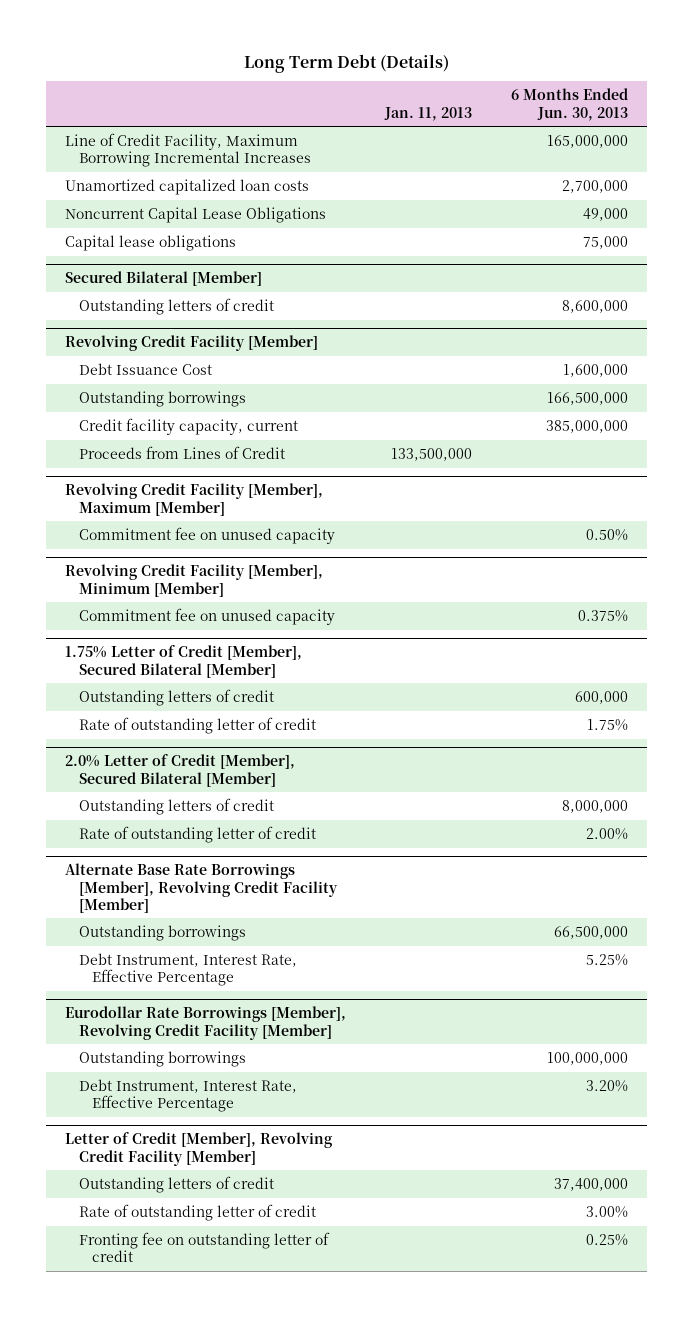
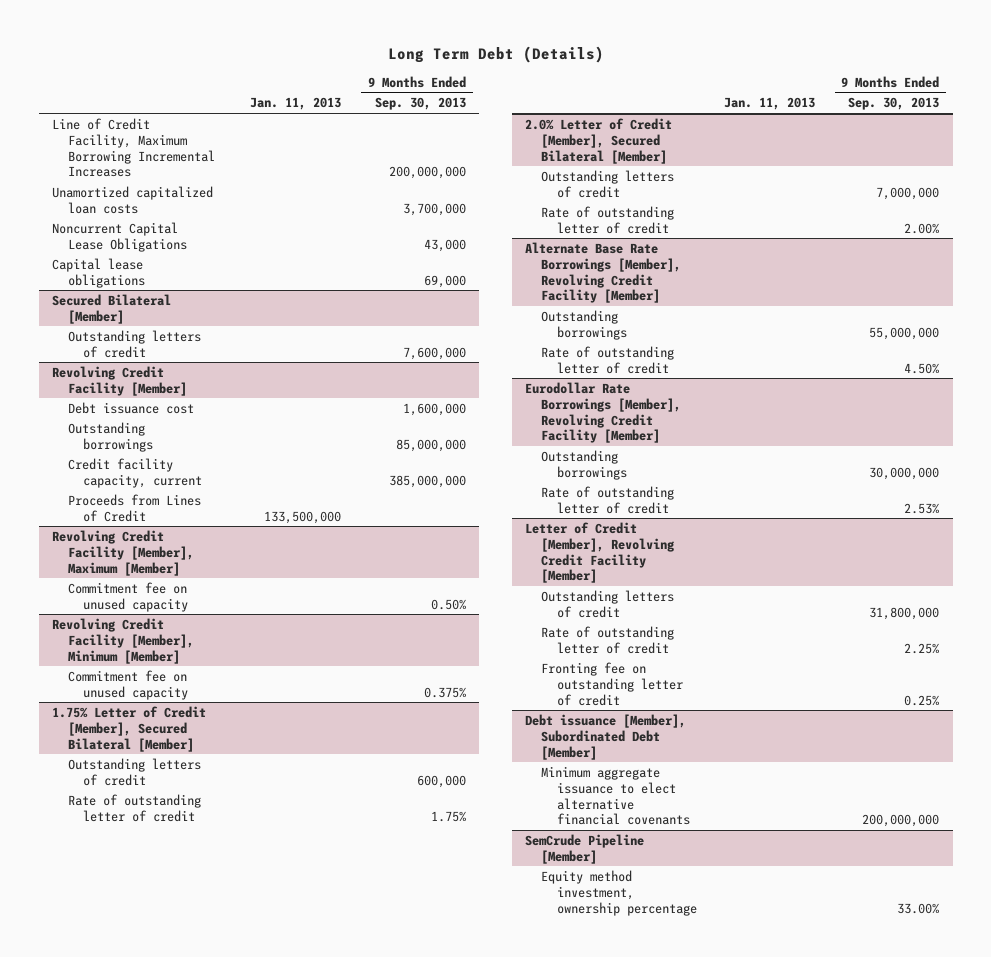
- | Jan. 11, 2013 | 6 Months Ended Jun. 30, 2013
+ | Jan. 11, 2013 | 9 Months Ended Sep. 30, 2013
@ Revolving Credit Facility [Member]
- Debt Issuance Cost | | 1,600,000
+ Debt issuance cost | | 1,600,000
@ Alternate Base Rate Borrowings [Member], Revolving Credit Facility [Member]
- Debt Instrument, Interest Rate, Effective Percentage | | 5.25%
+ Rate of outstanding letter of credit | | 4.50%
@ Eurodollar Rate Borrowings [Member], Revolving Credit Facility [Member]
- Debt Instrument, Interest Rate, Effective Percentage | | 3.20%
+ Rate of outstanding letter of credit | | 2.53%
+ Debt issuance [Member], Subordinated Debt [Member]
+ Minimum aggregate issuance to elect alternative financial covenants | | 200,000,000
+ SemCrude Pipeline [Member]
+ Equity method investment, ownership percentage | | 33.00%

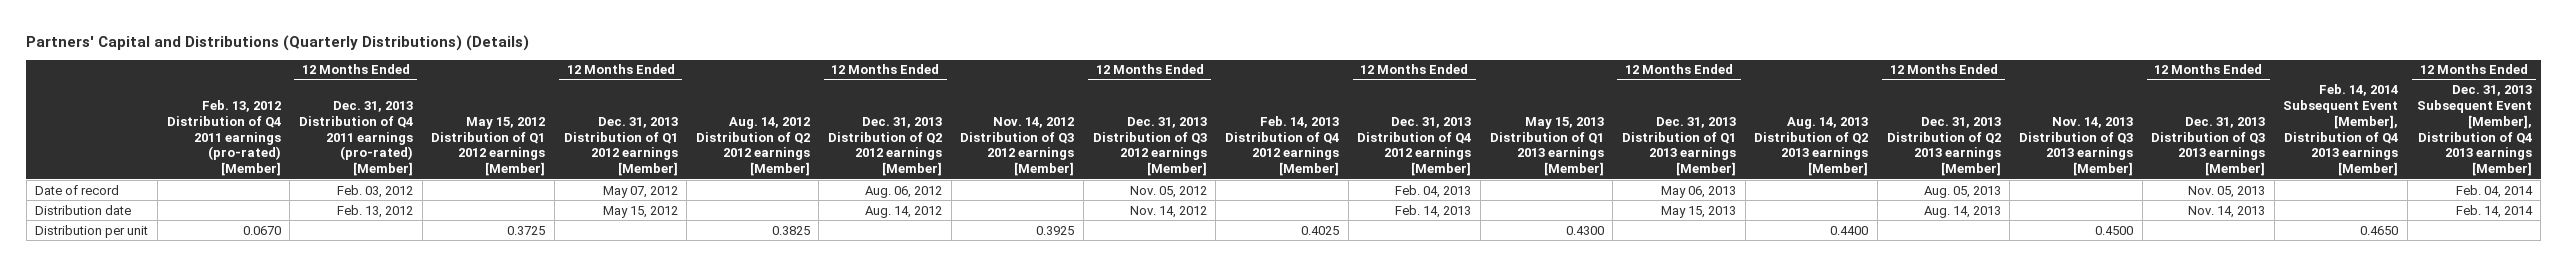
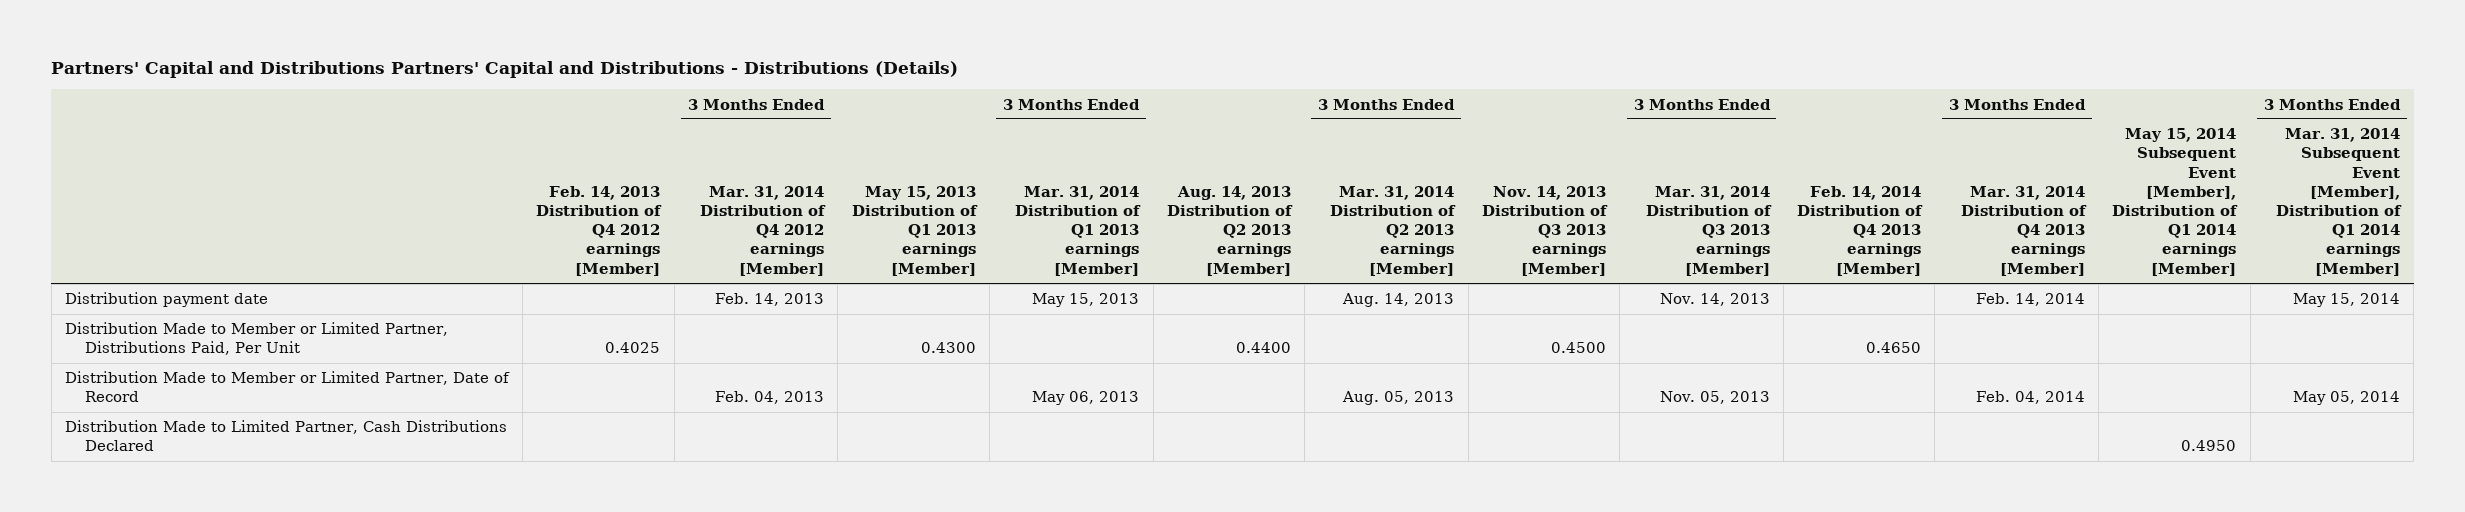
- Partners' Capital and Distributions (Quarterly Distributions) (Details)
+ Partners' Capital and Distributions Partners' Capital and Distributions - Distributions (Details)
- | Feb. 13, 2012 Distribution of Q4 2011 earnings (pro-rated) [Member] | 12 Months Ended Dec. 31, 2013 Distribution of Q4 2011 earnings (pro-rated) [Member] | May 15, 2012 Distribution of Q1 2012 earnings [Member] | 12 Months Ended Dec. 31, 2013 Distribution of Q1 2012 earnings [Member] | Aug. 14, 2012 Distribution of Q2 2012 earnings [Member] | 12 Months Ended Dec. 31, 2013 Distribution of Q2 2012 earnings [Member] | Nov. 14, 2012 Distribution of Q3 2012 earnings [Member] | 12 Months Ended Dec. 31, 2013 Distribution of Q3 2012 earnings [Member] | Feb. 14, 2013 Distribution of Q4 2012 earnings [Member] | 12 Months Ended Dec. 31, 2013 Distribution of Q4 2012 earnings [Member] | May 15, 2013 Distribution of Q1 2013 earnings [Member] | 12 Months Ended Dec. 31, 2013 Distribution of Q1 2013 earnings [Member] | Aug. 14, 2013 Distribution of Q2 2013 earnings [Member] | 12 Months Ended Dec. 31, 2013 Distribution of Q2 2013 earnings [Member] | Nov. 14, 2013 Distribution of Q3 2013 earnings [Member] | 12 Months Ended Dec. 31, 2013 Distribution of Q3 2013 earnings [Member] | Feb. 14, 2014 Subsequent Event [Member], Distribution of Q4 2013 earnings [Member] | 12 Months Ended Dec. 31, 2013 Subsequent Event [Member], Distribution of Q4 2013 earnings [Member]
+ | Feb. 14, 2013 Distribution of Q4 2012 earnings [Member] | 3 Months Ended Mar. 31, 2014 Distribution of Q4 2012 earnings [Member] | May 15, 2013 Distribution of Q1 2013 earnings [Member] | 3 Months Ended Mar. 31, 2014 Distribution of Q1 2013 earnings [Member] | Aug. 14, 2013 Distribution of Q2 2013 earnings [Member] | 3 Months Ended Mar. 31, 2014 Distribution of Q2 2013 earnings [Member] | Nov. 14, 2013 Distribution of Q3 2013 earnings [Member] | 3 Months Ended Mar. 31, 2014 Distribution of Q3 2013 earnings [Member] | Feb. 14, 2014 Distribution of Q4 2013 earnings [Member] | 3 Months Ended Mar. 31, 2014 Distribution of Q4 2013 earnings [Member] | May 15, 2014 Subsequent Event [Member], Distribution of Q1 2014 earnings [Member] | 3 Months Ended Mar. 31, 2014 Subsequent Event [Member], Distribution of Q1 2014 earnings [Member]
- Date of record | | Feb. 03, 2012 | | May 07, 2012 | | Aug. 06, 2012 | | Nov. 05, 2012 | | Feb. 04, 2013 | | May 06, 2013 | | Aug. 05, 2013 | | Nov. 05, 2013 | | Feb. 04, 2014
- Distribution date | | Feb. 13, 2012 | | May 15, 2012 | | Aug. 14, 2012 | | Nov. 14, 2012 | | Feb. 14, 2013 | | May 15, 2013 | | Aug. 14, 2013 | | Nov. 14, 2013 | | Feb. 14, 2014
- Distribution per unit | 0.0670 | | 0.3725 | | 0.3825 | | 0.3925 | | 0.4025 | | 0.4300 | | 0.4400 | | 0.4500 | | 0.4650 |
+ Distribution payment date | | Feb. 14, 2013 | | May 15, 2013 | | Aug. 14, 2013 | | Nov. 14, 2013 | | Feb. 14, 2014 | | May 15, 2014
+ Distribution Made to Member or Limited Partner, Distributions Paid, Per Unit | 0.4025 | | 0.4300 | | 0.4400 | | 0.4500 | | 0.4650 | | |
+ Distribution Made to Member or Limited Partner, Date of Record | | Feb. 04, 2013 | | May 06, 2013 | | Aug. 05, 2013 | | Nov. 05, 2013 | | Feb. 04, 2014 | | May 05, 2014
+ Distribution Made to Limited Partner, Cash Distributions Declared | | | | | | | | | | | 0.4950 |

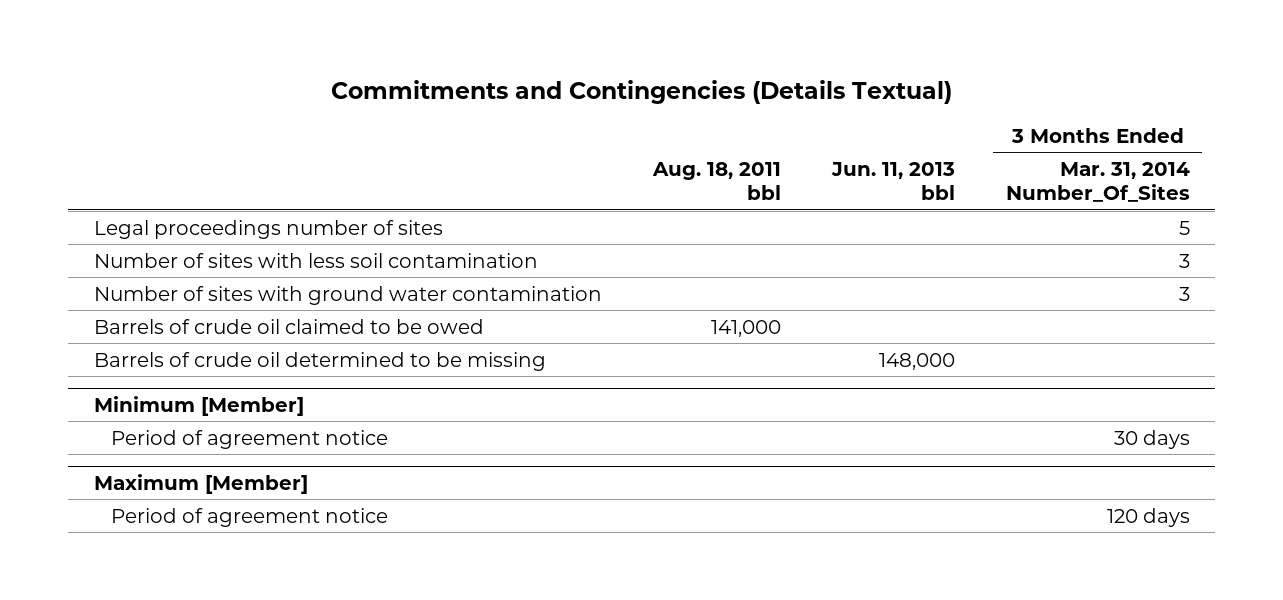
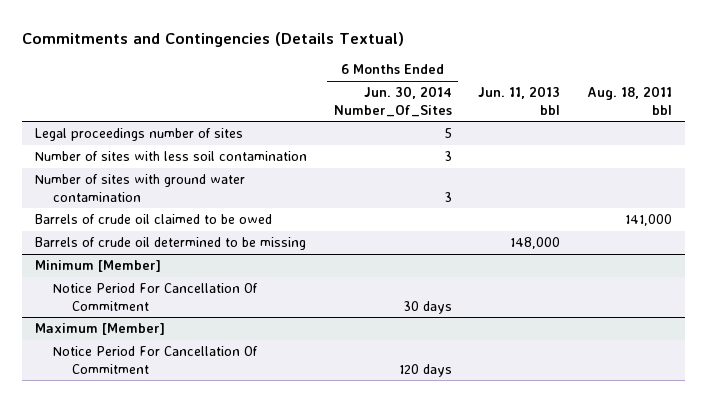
- | Aug. 18, 2011 bbl | Jun. 11, 2013 bbl | 3 Months Ended Mar. 31, 2014 Number_Of_Sites
+ | 6 Months Ended Jun. 30, 2014 Number_Of_Sites | Jun. 11, 2013 bbl | Aug. 18, 2011 bbl
@ Minimum [Member]
- Period of agreement notice | | | 30 days
+ Notice Period For Cancellation Of Commitment | 30 days | |
@ Maximum [Member]
- Period of agreement notice | | | 120 days
+ Notice Period For Cancellation Of Commitment | 120 days | |

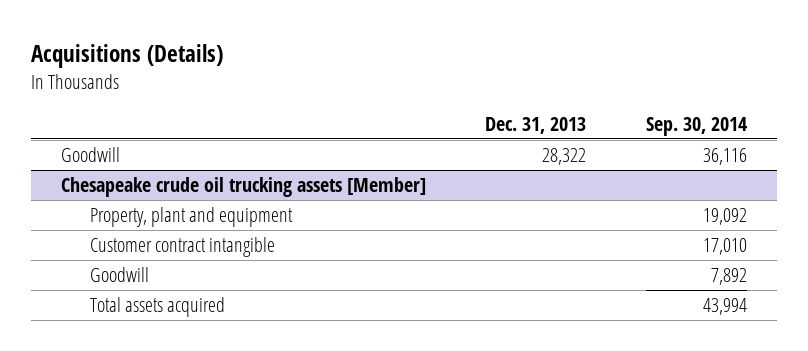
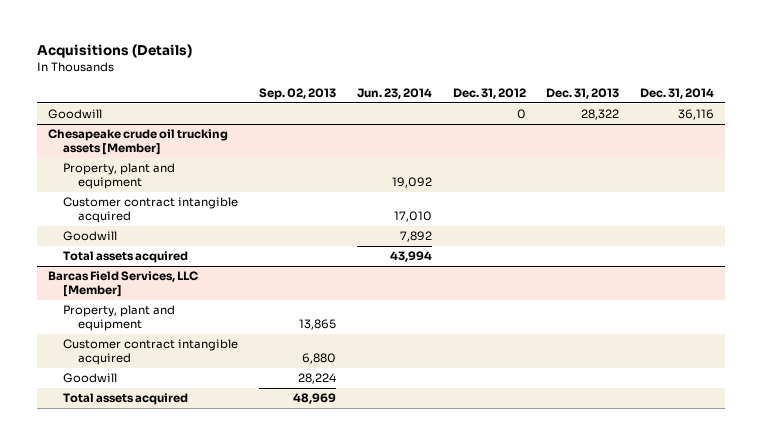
- | Dec. 31, 2013 | Sep. 30, 2014
+ | Sep. 02, 2013 | Jun. 23, 2014 | Dec. 31, 2012 | Dec. 31, 2013 | Dec. 31, 2014
@ Chesapeake crude oil trucking assets [Member]
- Customer contract intangible | | 17,010
+ Customer contract intangible acquired | | 17,010 | | |
+ Barcas Field Services, LLC [Member]
+ Property, plant and equipment | 13,865 | | | |
+ Customer contract intangible acquired | 6,880 | | | |
+ Goodwill | 28,224 | | | |
+ Total assets acquired | 48,969 | | | |

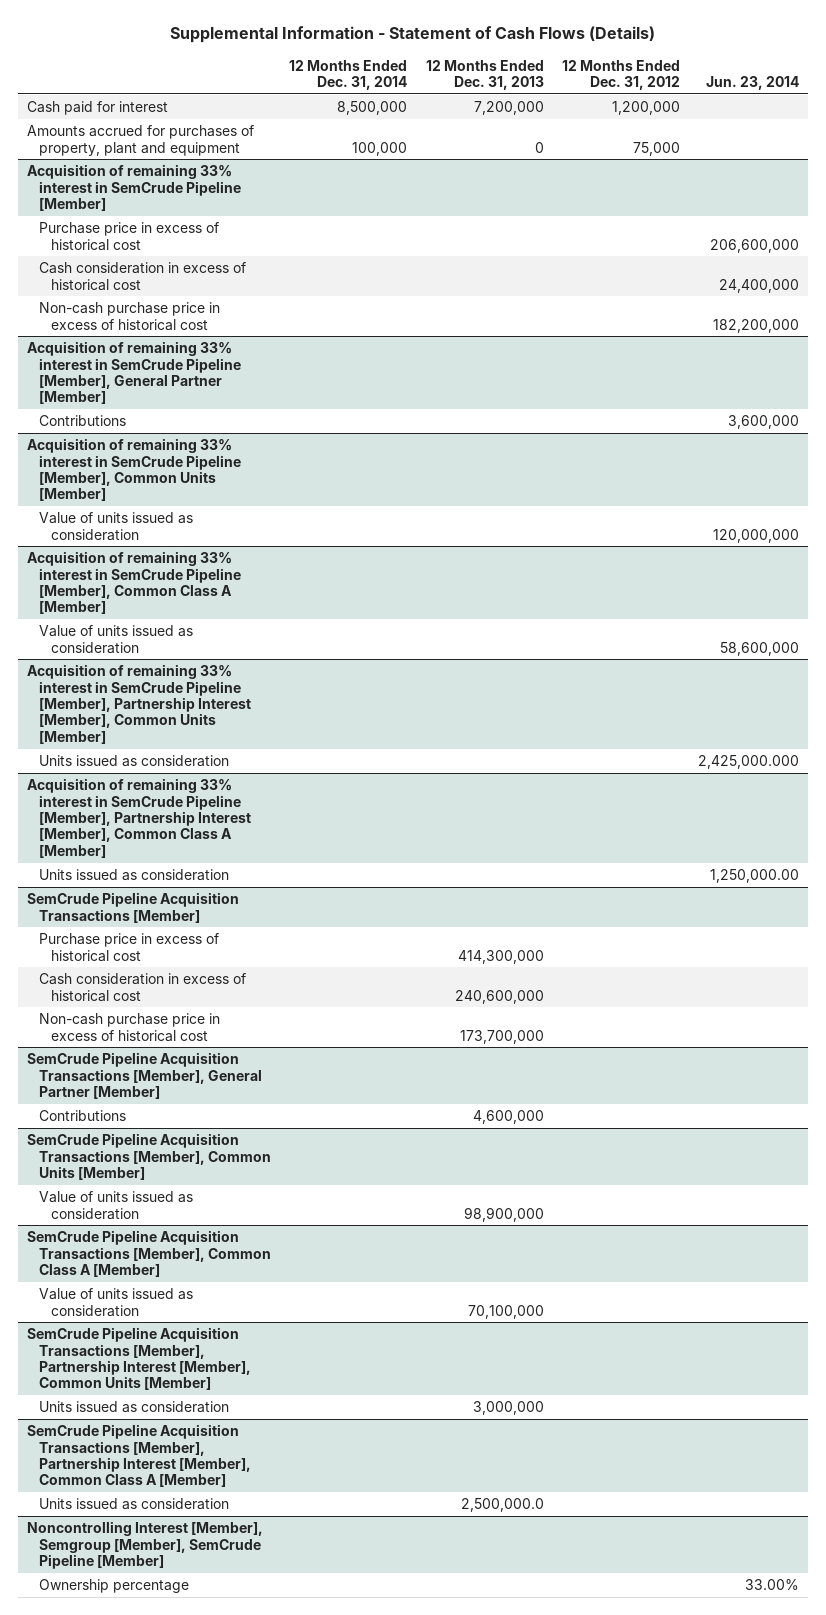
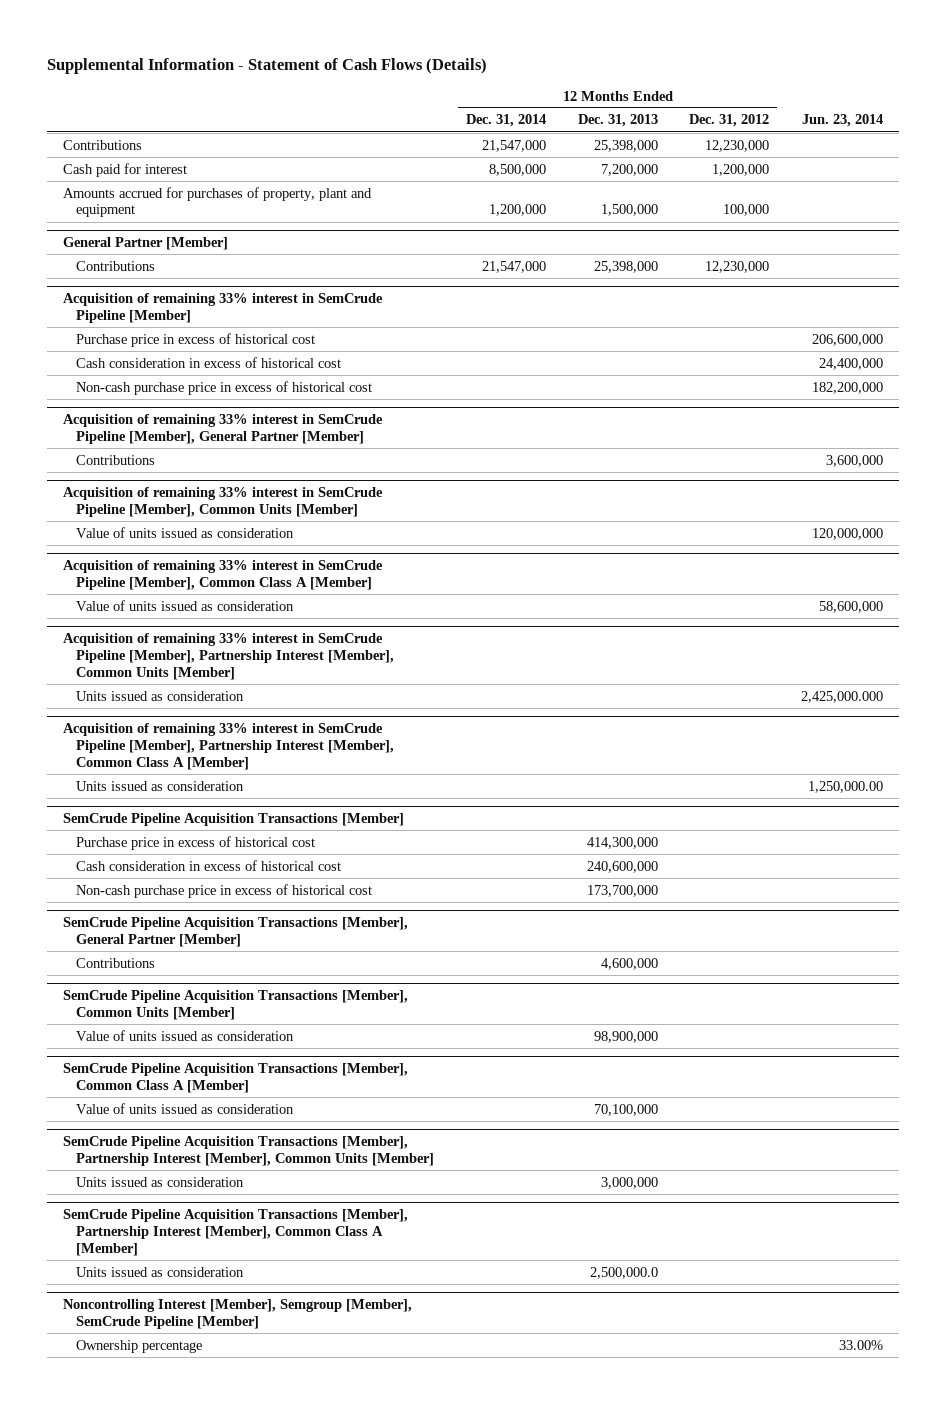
+ Contributions | 21,547,000 | 25,398,000 | 12,230,000 |
- Amounts accrued for purchases of property, plant and equipment | 100,000 | 0 | 75,000 |
+ Amounts accrued for purchases of property, plant and equipment | 1,200,000 | 1,500,000 | 100,000 |
+ General Partner [Member]
+ Contributions | 21,547,000 | 25,398,000 | 12,230,000 |

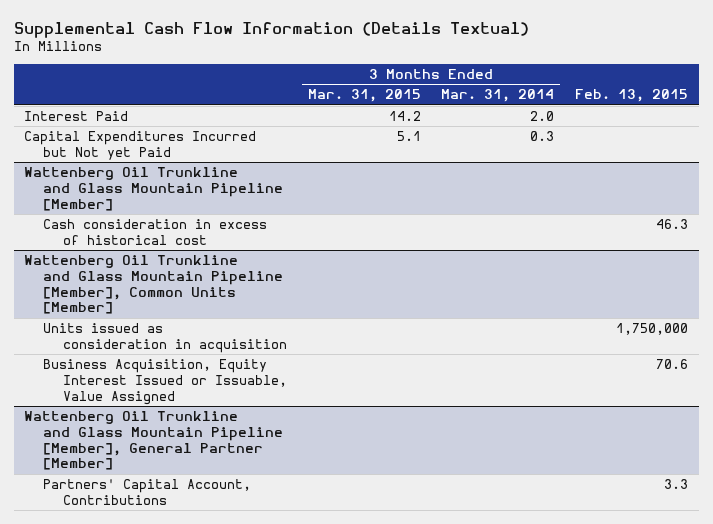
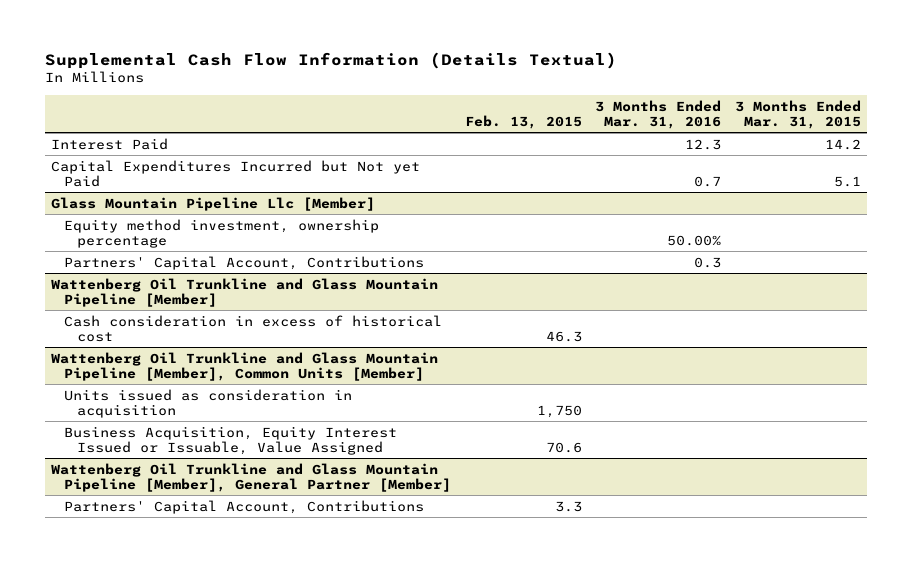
- | 3 Months Ended Mar. 31, 2015 | 3 Months Ended Mar. 31, 2014 | Feb. 13, 2015
+ | Feb. 13, 2015 | 3 Months Ended Mar. 31, 2016 | 3 Months Ended Mar. 31, 2015
+ Glass Mountain Pipeline Llc [Member]
+ Equity method investment, ownership percentage | | 50.00% |
+ Partners' Capital Account, Contributions | | 0.3 |
@ Wattenberg Oil Trunkline and Glass Mountain Pipeline [Member], Common Units [Member]
- Units issued as consideration in acquisition | | | 1,750,000
+ Units issued as consideration in acquisition | 1,750 | |

